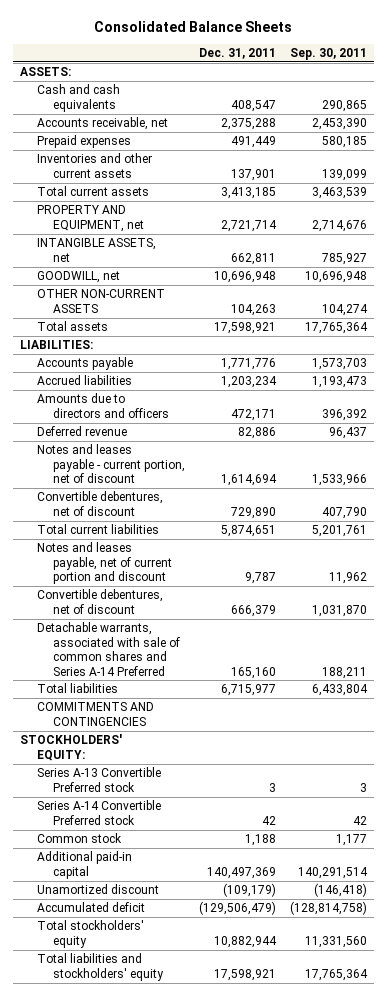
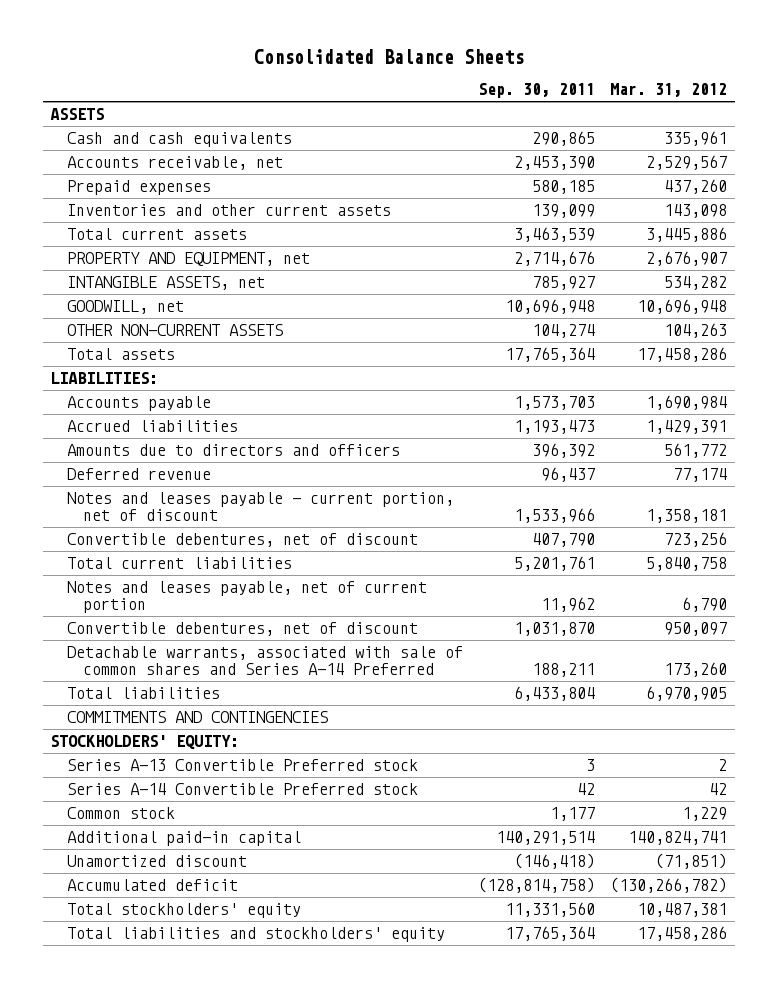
- | Dec. 31, 2011 | Sep. 30, 2011
+ | Sep. 30, 2011 | Mar. 31, 2012
- ASSETS:
+ ASSETS
- Notes and leases payable, net of current portion and discount | 9,787 | 11,962
+ Notes and leases payable, net of current portion | 11,962 | 6,790

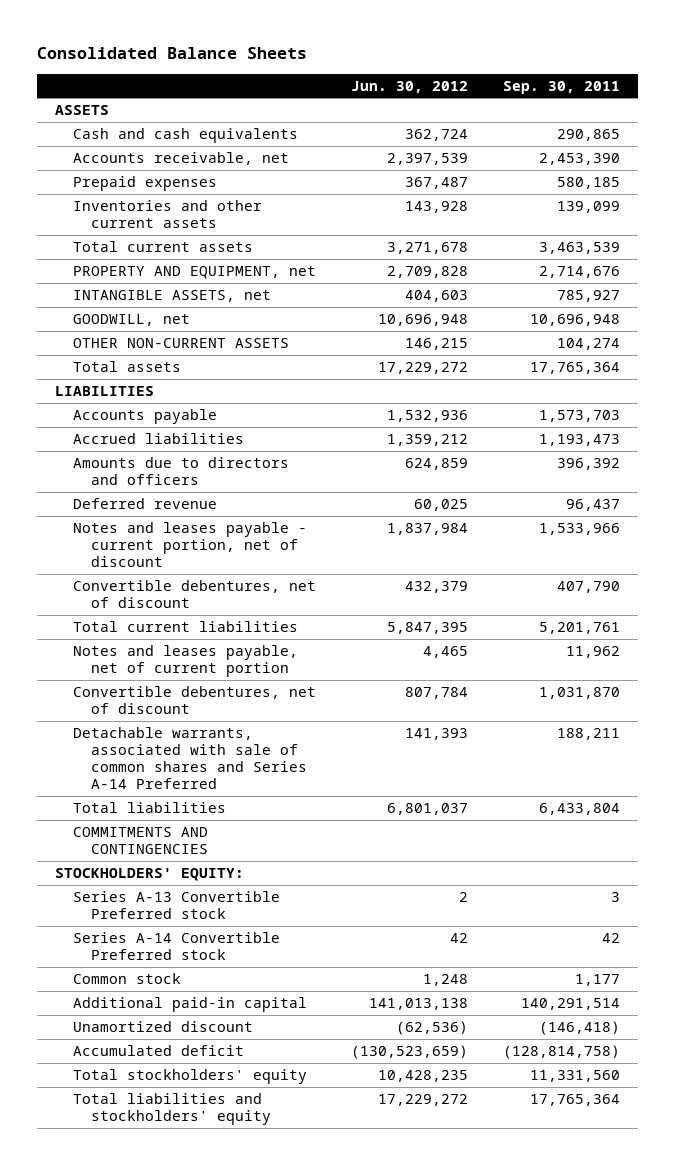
- | Sep. 30, 2011 | Mar. 31, 2012
+ | Jun. 30, 2012 | Sep. 30, 2011
- LIABILITIES:
+ LIABILITIES

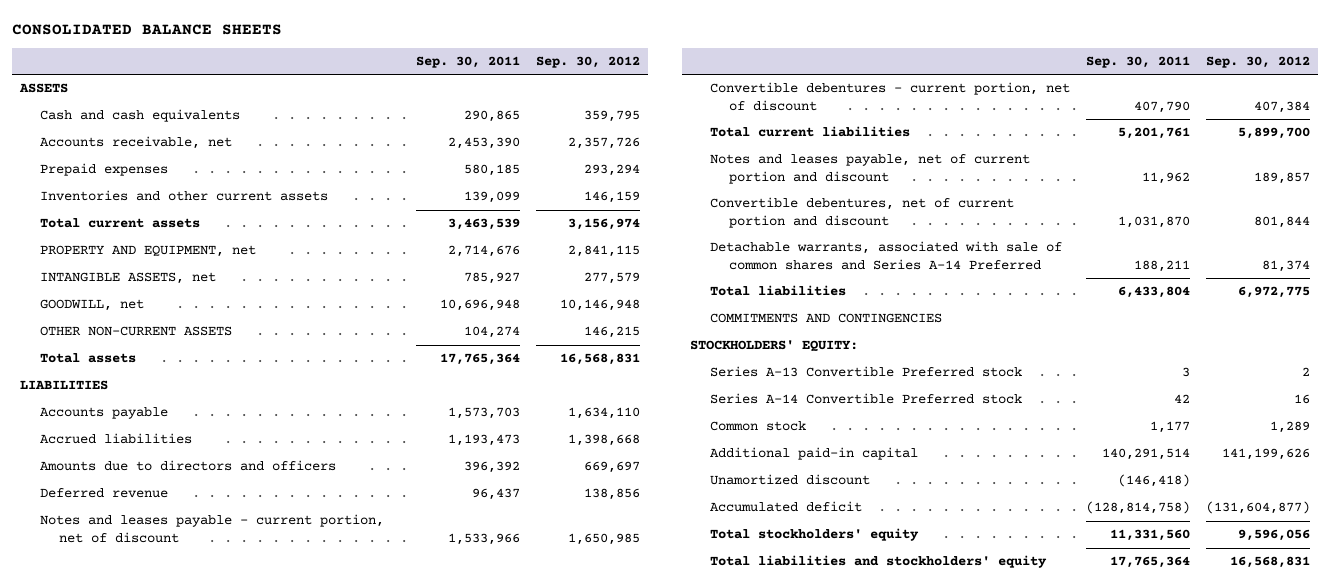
- Consolidated Balance Sheets
+ CONSOLIDATED BALANCE SHEETS
- | Jun. 30, 2012 | Sep. 30, 2011
+ | Sep. 30, 2011 | Sep. 30, 2012
- Convertible debentures, net of discount | 432,379 | 407,790
+ Convertible debentures - current portion, net of discount | 407,790 | 407,384
- Notes and leases payable, net of current portion | 4,465 | 11,962
- Convertible debentures, net of discount | 807,784 | 1,031,870
+ Notes and leases payable, net of current portion and discount | 11,962 | 189,857
+ Convertible debentures, net of current portion and discount | 1,031,870 | 801,844

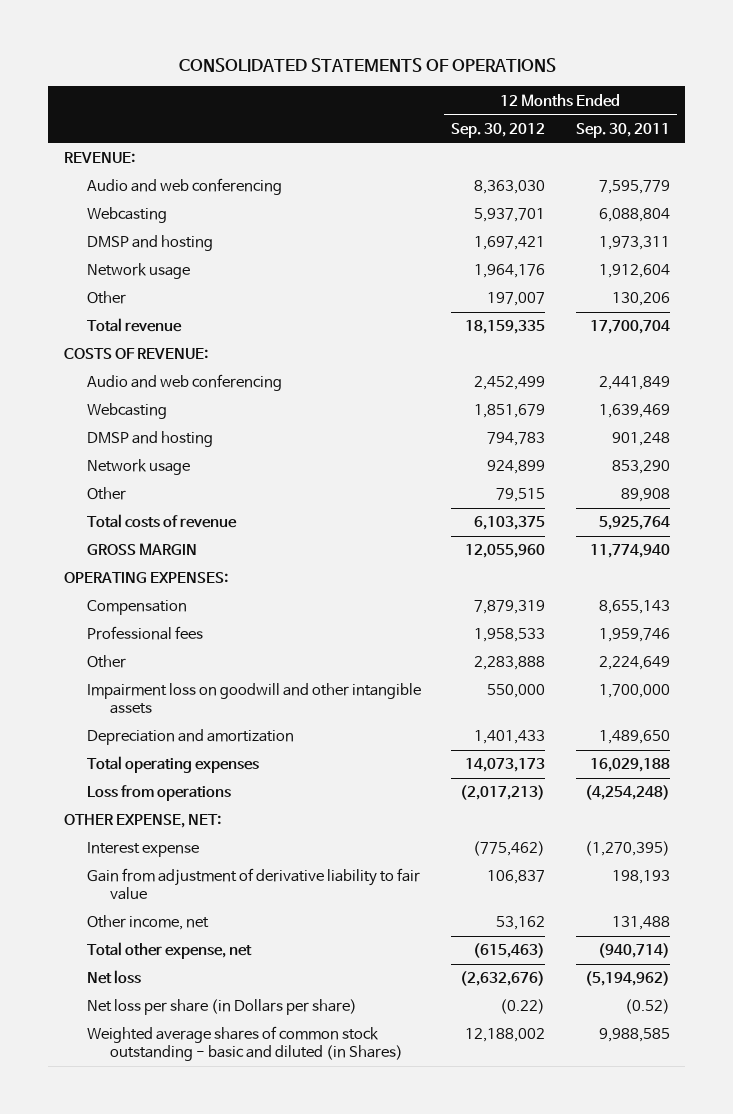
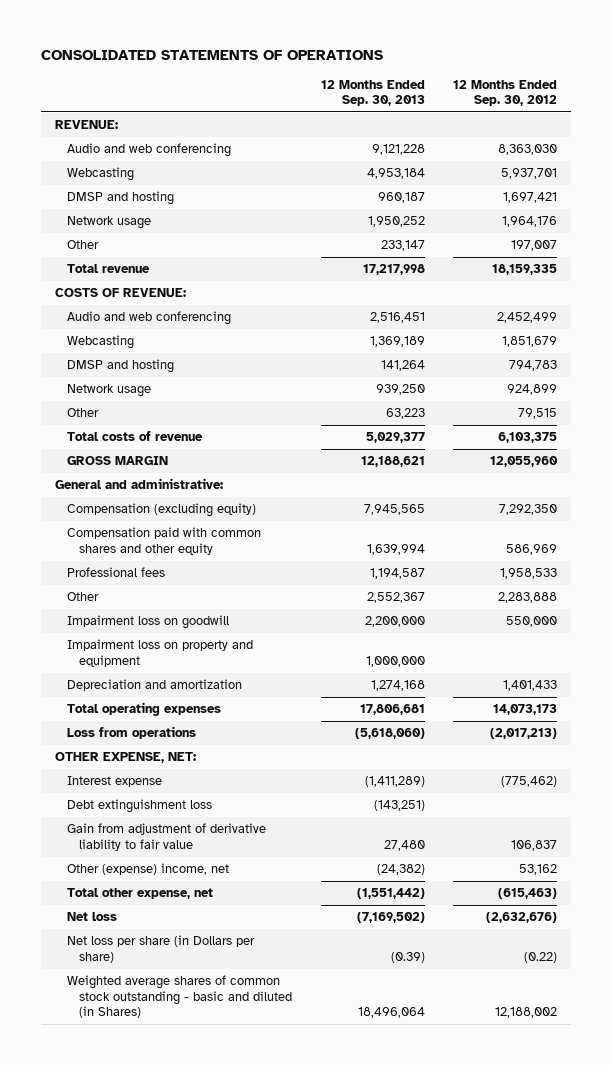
- | 12 Months Ended Sep. 30, 2012 | 12 Months Ended Sep. 30, 2011
+ | 12 Months Ended Sep. 30, 2013 | 12 Months Ended Sep. 30, 2012
- OPERATING EXPENSES:
- Compensation | 7,879,319 | 8,655,143
+ General and administrative:
+ Compensation (excluding equity) | 7,945,565 | 7,292,350
+ Compensation paid with common shares and other equity | 1,639,994 | 586,969
- Impairment loss on goodwill and other intangible assets | 550,000 | 1,700,000
+ Impairment loss on goodwill | 2,200,000 | 550,000
+ Impairment loss on property and equipment | 1,000,000 |
+ Debt extinguishment loss | (143,251) |
- Other income, net | 53,162 | 131,488
+ Other (expense) income, net | (24,382) | 53,162

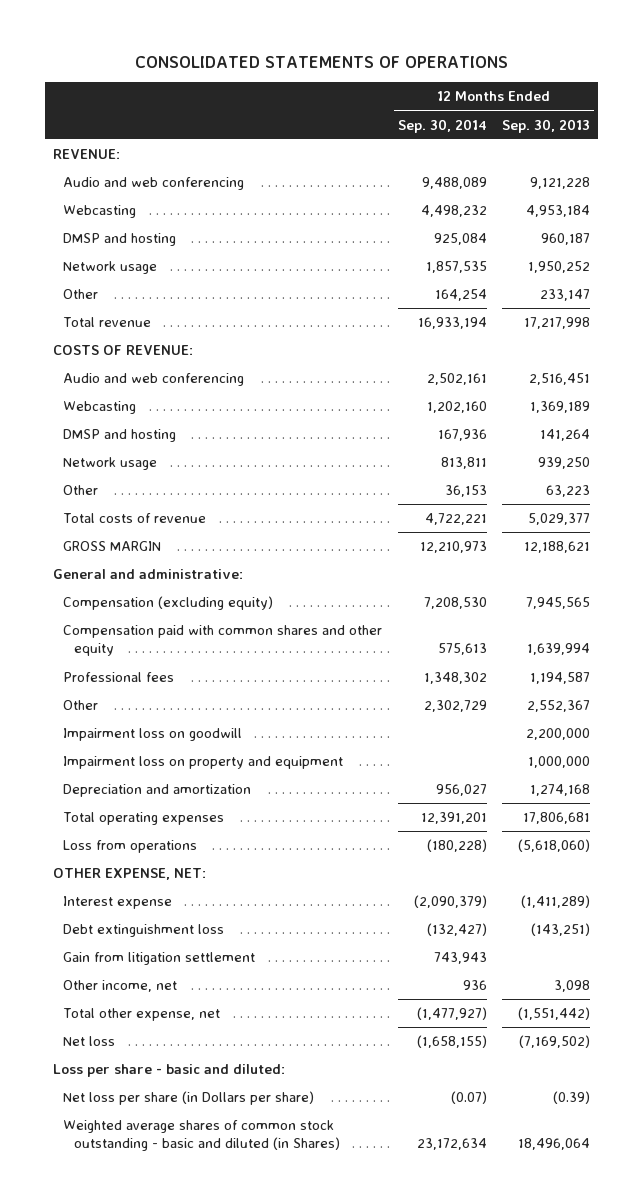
- | 12 Months Ended Sep. 30, 2013 | 12 Months Ended Sep. 30, 2012
+ | 12 Months Ended Sep. 30, 2014 | 12 Months Ended Sep. 30, 2013
- Gain from adjustment of derivative liability to fair value | 27,480 | 106,837
- Other (expense) income, net | (24,382) | 53,162
+ Gain from litigation settlement | 743,943 |
+ Other income, net | 936 | 3,098
+ Loss per share - basic and diluted:

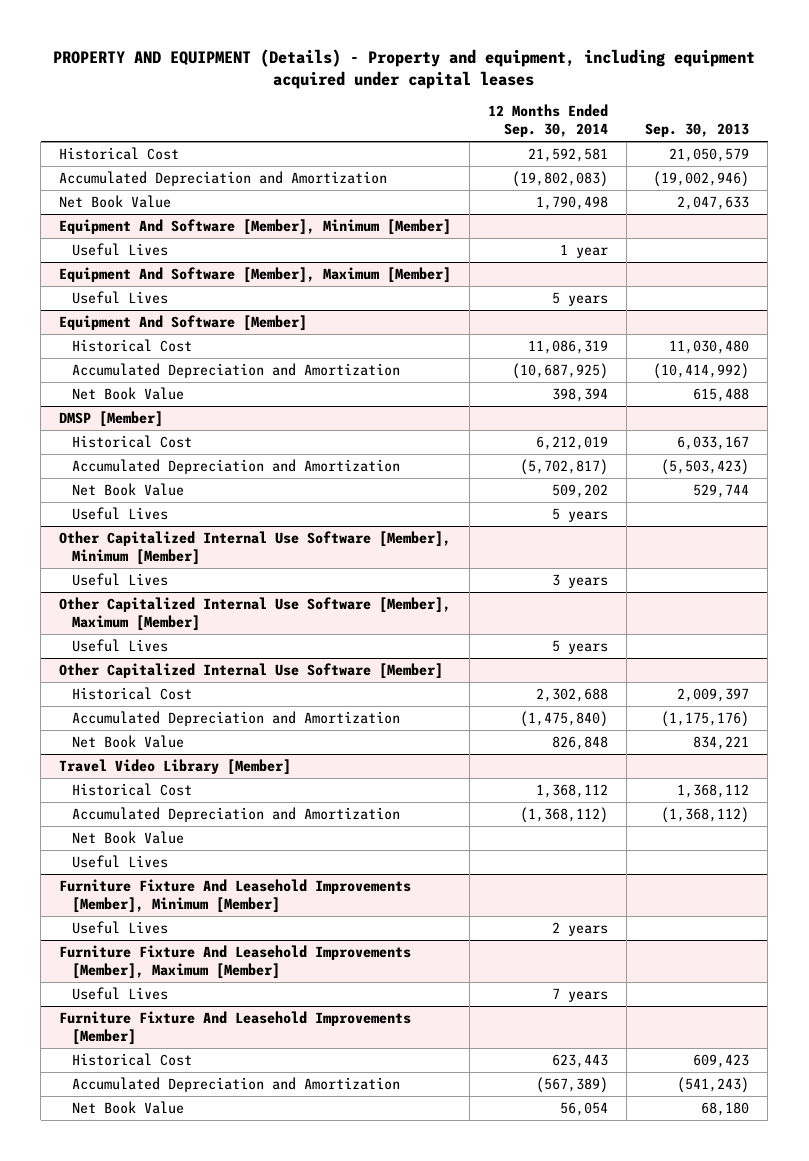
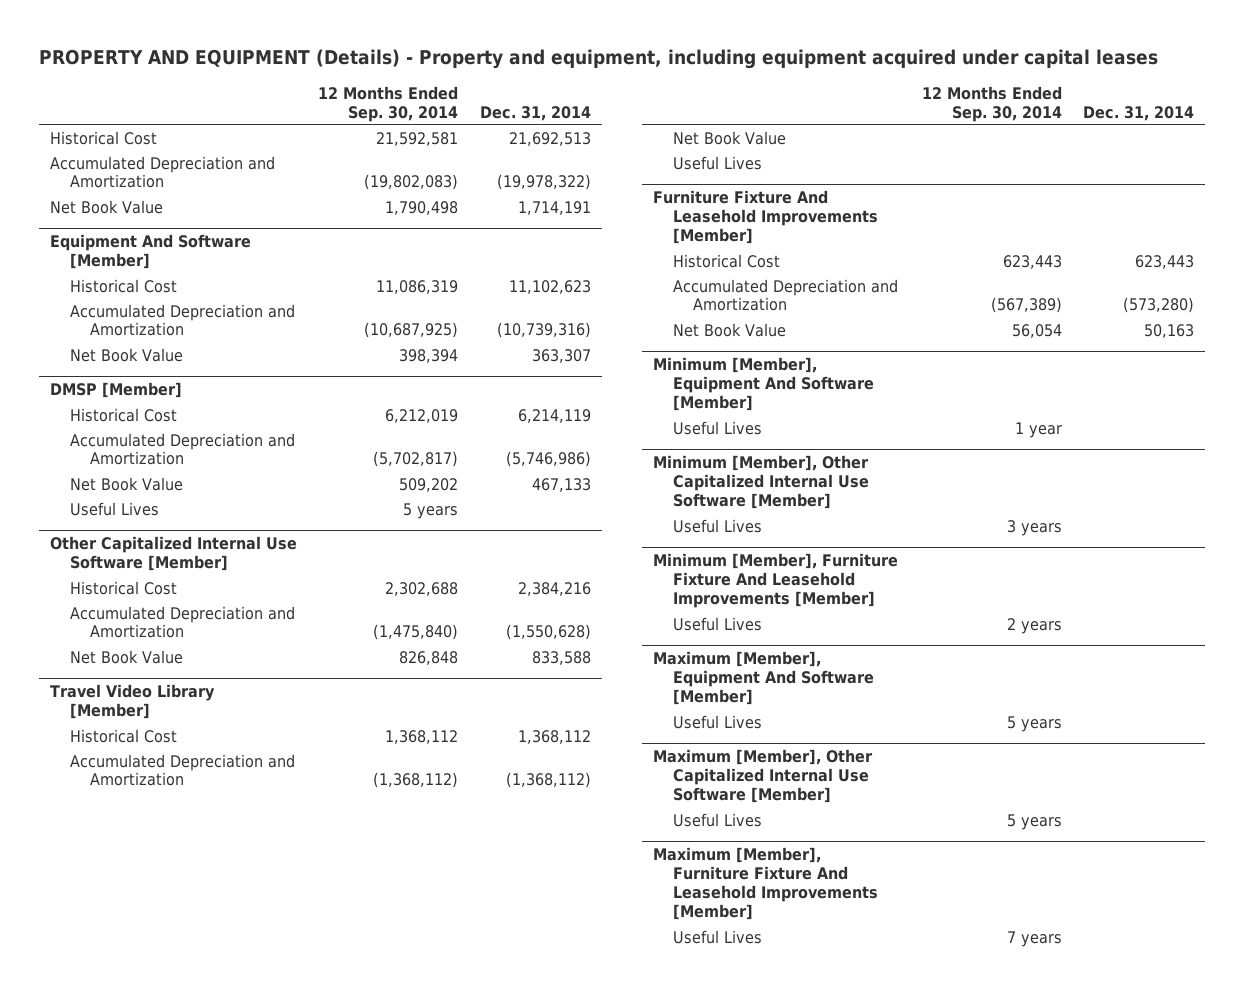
- | 12 Months Ended Sep. 30, 2014 | Sep. 30, 2013
+ | 12 Months Ended Sep. 30, 2014 | Dec. 31, 2014
- Equipment And Software [Member], Minimum [Member]
- Useful Lives | 1 year |
- Equipment And Software [Member], Maximum [Member]
- Useful Lives | 5 years |
- Other Capitalized Internal Use Software [Member], Minimum [Member]
- Useful Lives | 3 years |
- Other Capitalized Internal Use Software [Member], Maximum [Member]
- Useful Lives | 5 years |
- Furniture Fixture And Leasehold Improvements [Member], Minimum [Member]
- Useful Lives | 2 years |
- Furniture Fixture And Leasehold Improvements [Member], Maximum [Member]
- Useful Lives | 7 years |
+ Minimum [Member], Equipment And Software [Member]
+ Useful Lives | 1 year |
+ Minimum [Member], Other Capitalized Internal Use Software [Member]
+ Useful Lives | 3 years |
+ Minimum [Member], Furniture Fixture And Leasehold Improvements [Member]
+ Useful Lives | 2 years |
+ Maximum [Member], Equipment And Software [Member]
+ Useful Lives | 5 years |
+ Maximum [Member], Other Capitalized Internal Use Software [Member]
+ Useful Lives | 5 years |
+ Maximum [Member], Furniture Fixture And Leasehold Improvements [Member]
+ Useful Lives | 7 years |

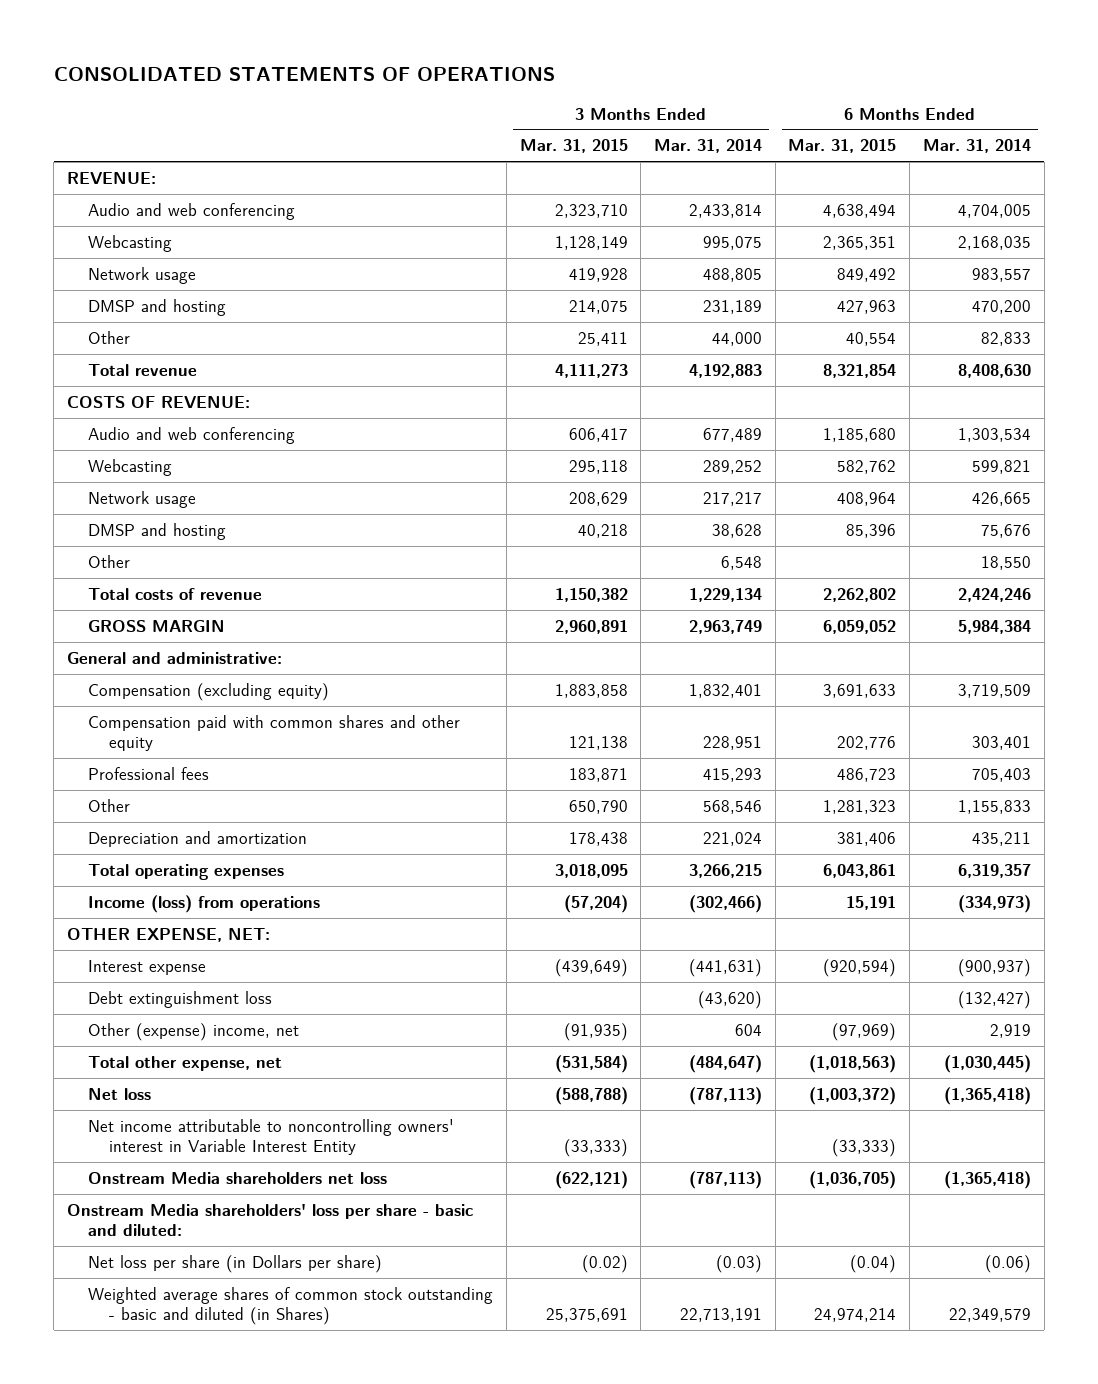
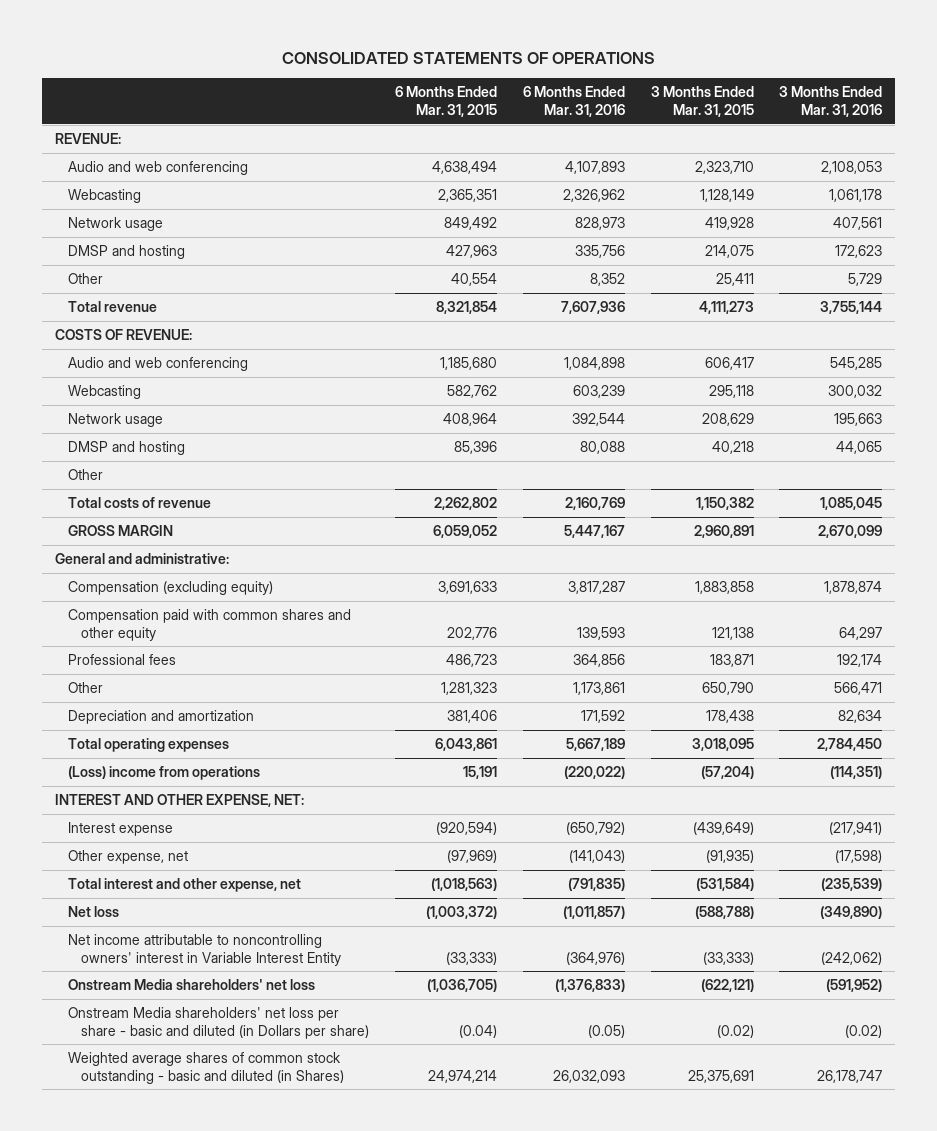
- | 3 Months Ended Mar. 31, 2015 | 3 Months Ended Mar. 31, 2014 | 6 Months Ended Mar. 31, 2015 | 6 Months Ended Mar. 31, 2014
+ | 6 Months Ended Mar. 31, 2015 | 6 Months Ended Mar. 31, 2016 | 3 Months Ended Mar. 31, 2015 | 3 Months Ended Mar. 31, 2016
- Income (loss) from operations | (57,204) | (302,466) | 15,191 | (334,973)
- OTHER EXPENSE, NET:
+ (Loss) income from operations | 15,191 | (220,022) | (57,204) | (114,351)
+ INTEREST AND OTHER EXPENSE, NET:
- Debt extinguishment loss | | (43,620) | | (132,427)
- Other (expense) income, net | (91,935) | 604 | (97,969) | 2,919
- Total other expense, net | (531,584) | (484,647) | (1,018,563) | (1,030,445)
+ Other expense, net | (97,969) | (141,043) | (91,935) | (17,598)
+ Total interest and other expense, net | (1,018,563) | (791,835) | (531,584) | (235,539)
- Onstream Media shareholders net loss | (622,121) | (787,113) | (1,036,705) | (1,365,418)
- Onstream Media shareholders' loss per share - basic and diluted:
- Net loss per share (in Dollars per share) | (0.02) | (0.03) | (0.04) | (0.06)
+ Onstream Media shareholders' net loss | (1,036,705) | (1,376,833) | (622,121) | (591,952)
+ Onstream Media shareholders' net loss per share - basic and diluted (in Dollars per share) | (0.04) | (0.05) | (0.02) | (0.02)

